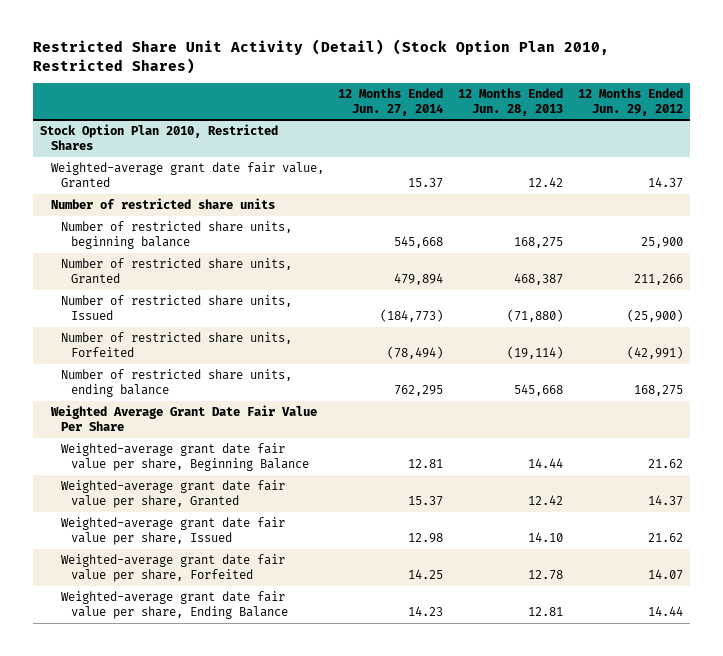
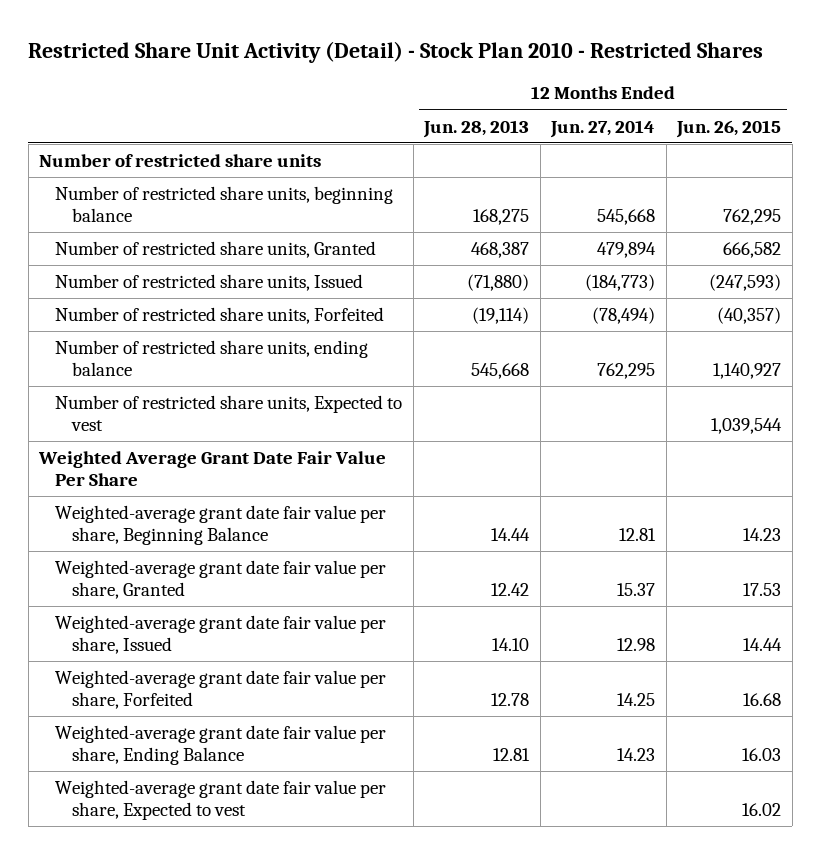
- Restricted Share Unit Activity (Detail) (Stock Option Plan 2010, Restricted Shares)
+ Restricted Share Unit Activity (Detail) - Stock Plan 2010 - Restricted Shares
- | 12 Months Ended Jun. 27, 2014 | 12 Months Ended Jun. 28, 2013 | 12 Months Ended Jun. 29, 2012
+ | 12 Months Ended Jun. 28, 2013 | 12 Months Ended Jun. 27, 2014 | 12 Months Ended Jun. 26, 2015
- Stock Option Plan 2010, Restricted Shares
- Weighted-average grant date fair value, Granted | 15.37 | 12.42 | 14.37
+ Number of restricted share units, Expected to vest | | | 1,039,544
+ Weighted-average grant date fair value per share, Expected to vest | | | 16.02

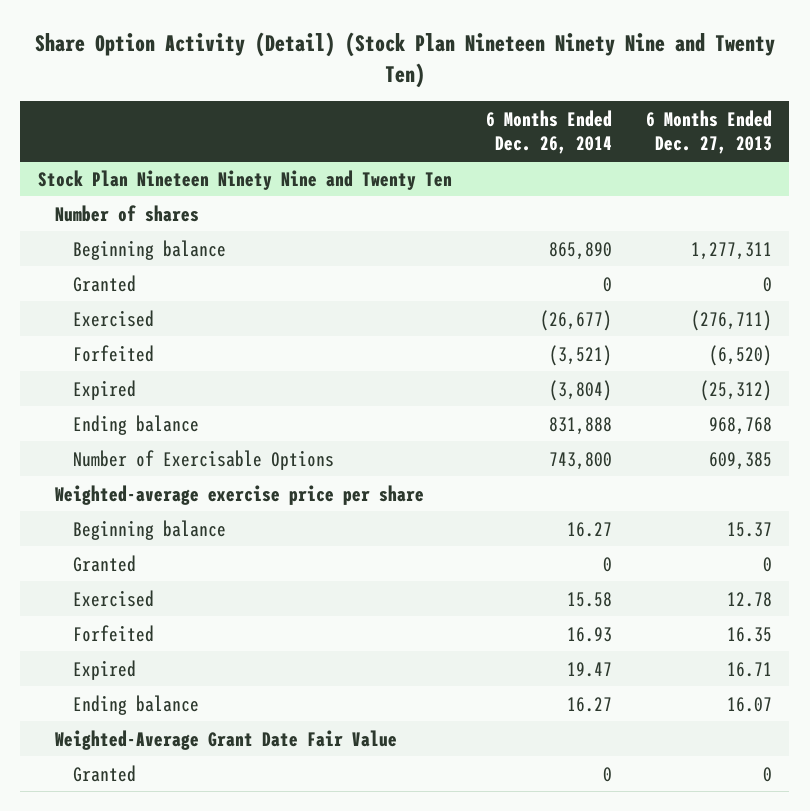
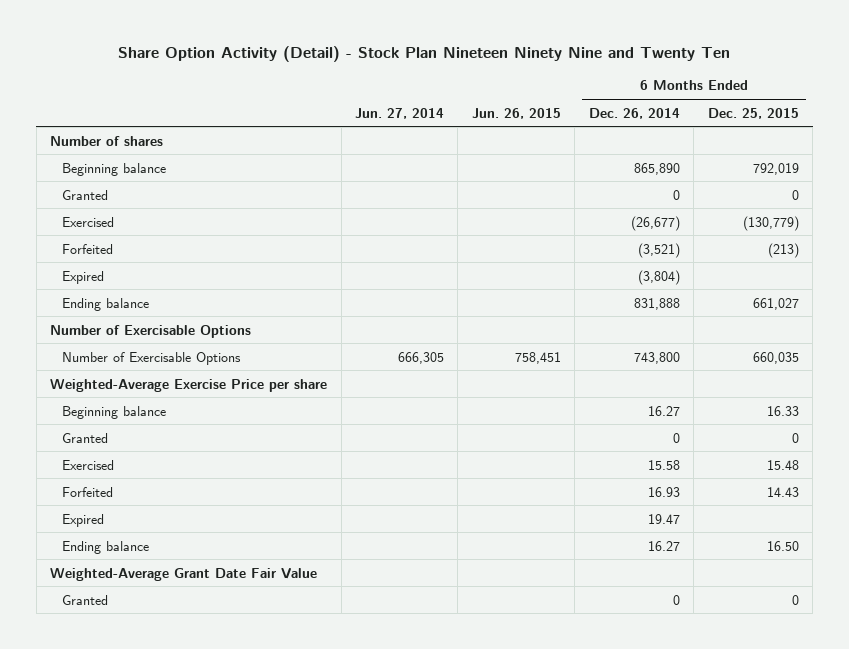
- Share Option Activity (Detail) (Stock Plan Nineteen Ninety Nine and Twenty Ten)
+ Share Option Activity (Detail) - Stock Plan Nineteen Ninety Nine and Twenty Ten
- | 6 Months Ended Dec. 26, 2014 | 6 Months Ended Dec. 27, 2013
+ | Jun. 27, 2014 | Jun. 26, 2015 | 6 Months Ended Dec. 26, 2014 | 6 Months Ended Dec. 25, 2015
- Stock Plan Nineteen Ninety Nine and Twenty Ten
+ Number of Exercisable Options
- Weighted-average exercise price per share
+ Weighted-Average Exercise Price per share

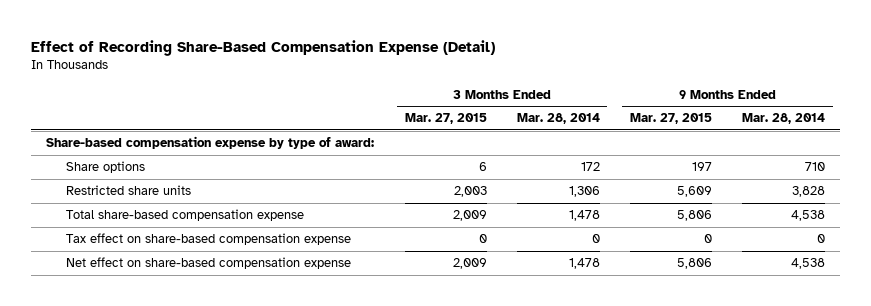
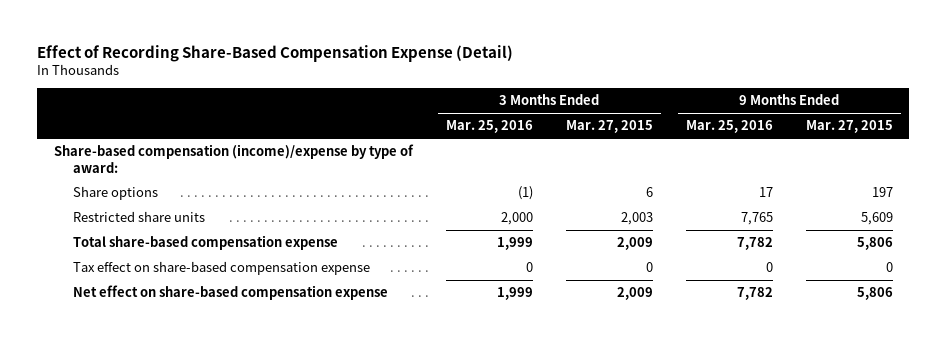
- | 3 Months Ended Mar. 27, 2015 | 3 Months Ended Mar. 28, 2014 | 9 Months Ended Mar. 27, 2015 | 9 Months Ended Mar. 28, 2014
+ | 3 Months Ended Mar. 25, 2016 | 3 Months Ended Mar. 27, 2015 | 9 Months Ended Mar. 25, 2016 | 9 Months Ended Mar. 27, 2015
- Share-based compensation expense by type of award:
+ Share-based compensation (income)/expense by type of award:

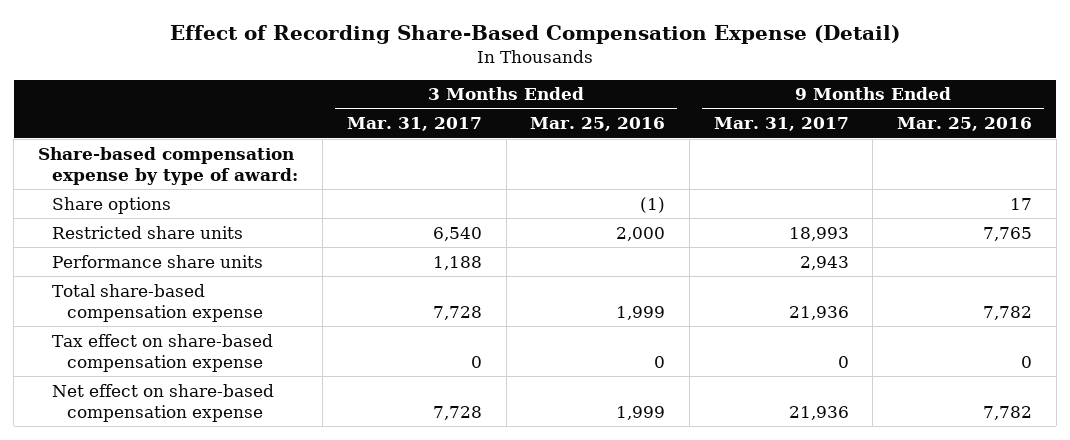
- | 3 Months Ended Mar. 25, 2016 | 3 Months Ended Mar. 27, 2015 | 9 Months Ended Mar. 25, 2016 | 9 Months Ended Mar. 27, 2015
+ | 3 Months Ended Mar. 31, 2017 | 3 Months Ended Mar. 25, 2016 | 9 Months Ended Mar. 31, 2017 | 9 Months Ended Mar. 25, 2016
- Share-based compensation (income)/expense by type of award:
+ Share-based compensation expense by type of award:
+ Performance share units | 1,188 | | 2,943 |

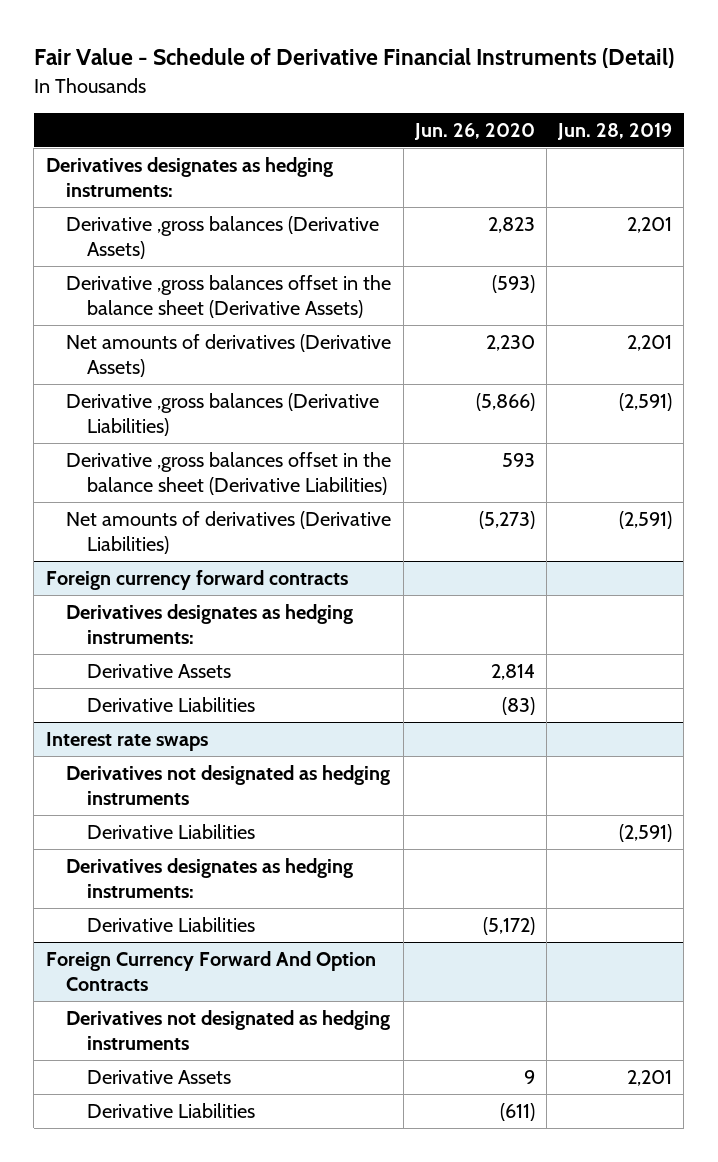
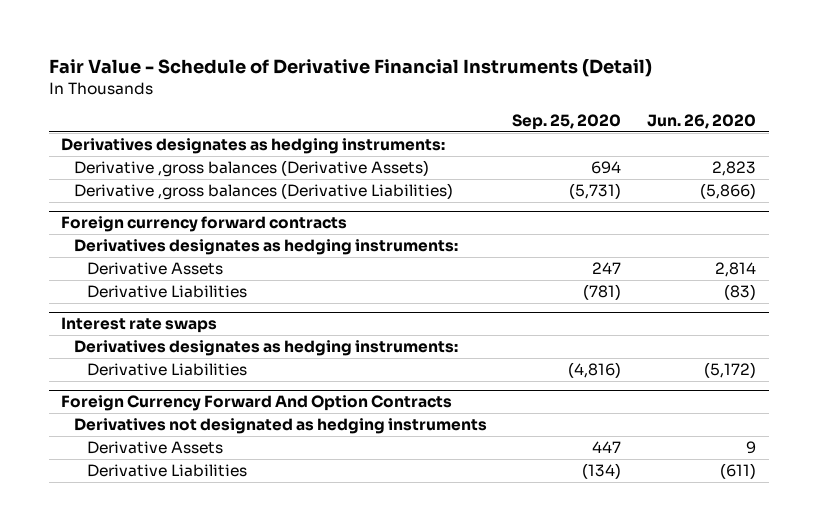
- | Jun. 26, 2020 | Jun. 28, 2019
+ | Sep. 25, 2020 | Jun. 26, 2020
- Derivative ,gross balances offset in the balance sheet (Derivative Assets) | (593) |
- Net amounts of derivatives (Derivative Assets) | 2,230 | 2,201
- Derivative ,gross balances offset in the balance sheet (Derivative Liabilities) | 593 |
- Net amounts of derivatives (Derivative Liabilities) | (5,273) | (2,591)
@ Interest rate swaps
- Derivatives not designated as hedging instruments
- Derivative Liabilities | | (2,591)

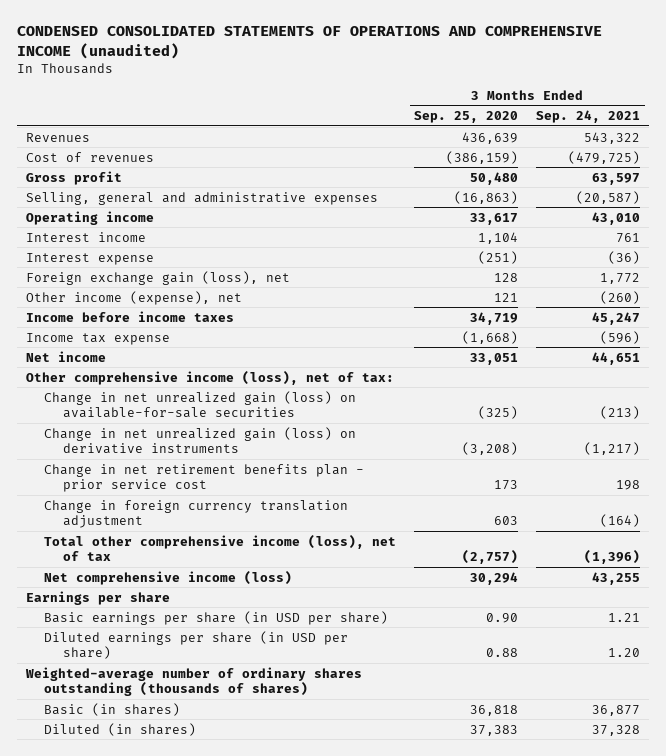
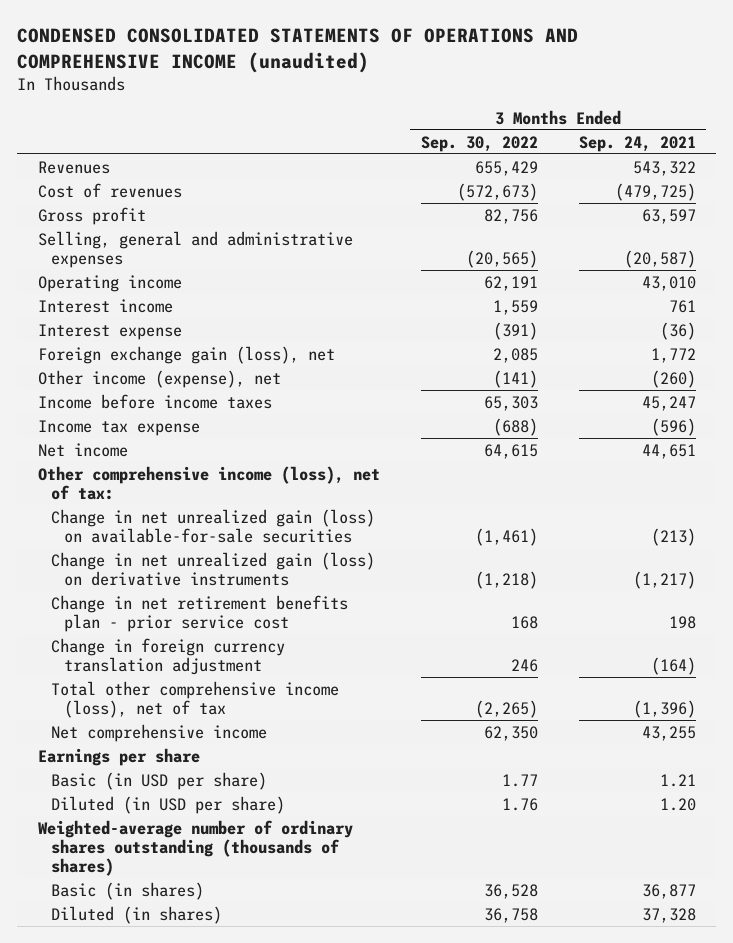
- | 3 Months Ended Sep. 25, 2020 | 3 Months Ended Sep. 24, 2021
+ | 3 Months Ended Sep. 30, 2022 | 3 Months Ended Sep. 24, 2021
- Net comprehensive income (loss) | 30,294 | 43,255
+ Net comprehensive income | 62,350 | 43,255
- Basic earnings per share (in USD per share) | 0.90 | 1.21
- Diluted earnings per share (in USD per share) | 0.88 | 1.20
+ Basic (in USD per share) | 1.77 | 1.21
+ Diluted (in USD per share) | 1.76 | 1.20

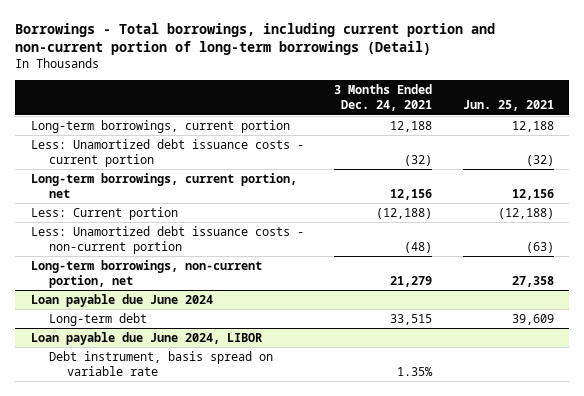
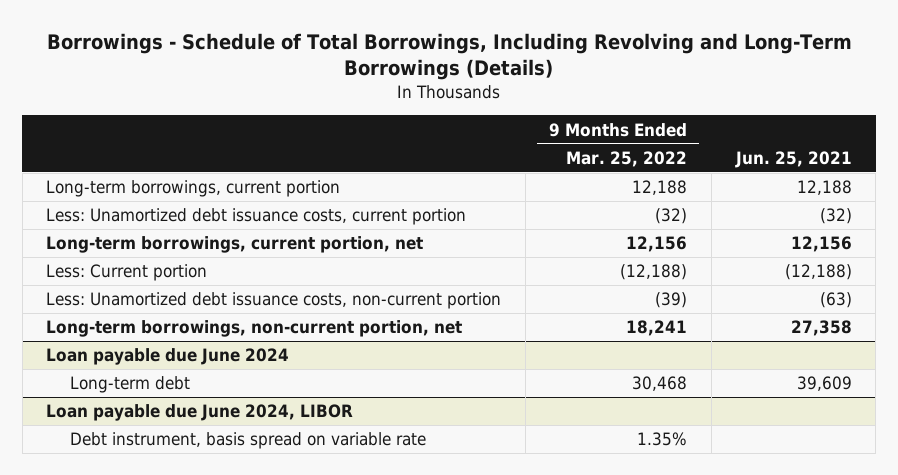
- Borrowings - Total borrowings, including current portion and non-current portion of long-term borrowings (Detail)
+ Borrowings - Schedule of Total Borrowings, Including Revolving and Long-Term Borrowings (Details)
- | 3 Months Ended Dec. 24, 2021 | Jun. 25, 2021
+ | 9 Months Ended Mar. 25, 2022 | Jun. 25, 2021
- Less: Unamortized debt issuance costs - current portion | (32) | (32)
+ Less: Unamortized debt issuance costs, current portion | (32) | (32)
- Less: Unamortized debt issuance costs - non-current portion | (48) | (63)
+ Less: Unamortized debt issuance costs, non-current portion | (39) | (63)

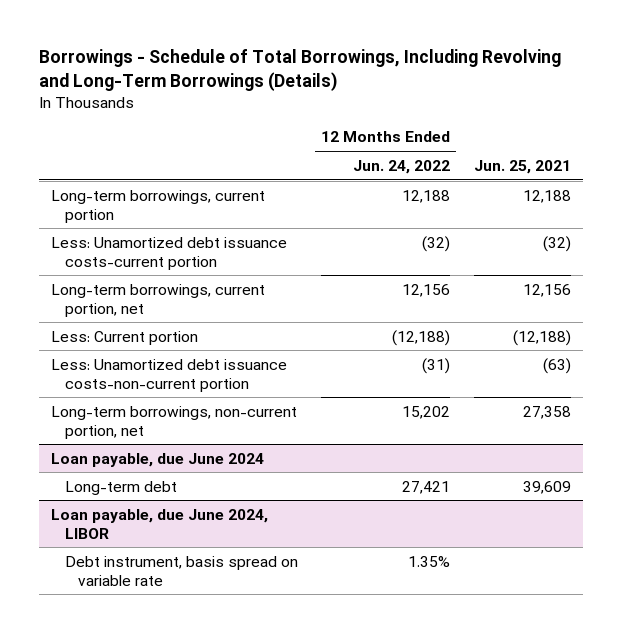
- | 9 Months Ended Mar. 25, 2022 | Jun. 25, 2021
+ | 12 Months Ended Jun. 24, 2022 | Jun. 25, 2021
- Less: Unamortized debt issuance costs, current portion | (32) | (32)
+ Less: Unamortized debt issuance costs-current portion | (32) | (32)
- Less: Unamortized debt issuance costs, non-current portion | (39) | (63)
+ Less: Unamortized debt issuance costs-non-current portion | (31) | (63)
- Loan payable due June 2024
+ Loan payable, due June 2024
- Loan payable due June 2024, LIBOR
+ Loan payable, due June 2024, LIBOR

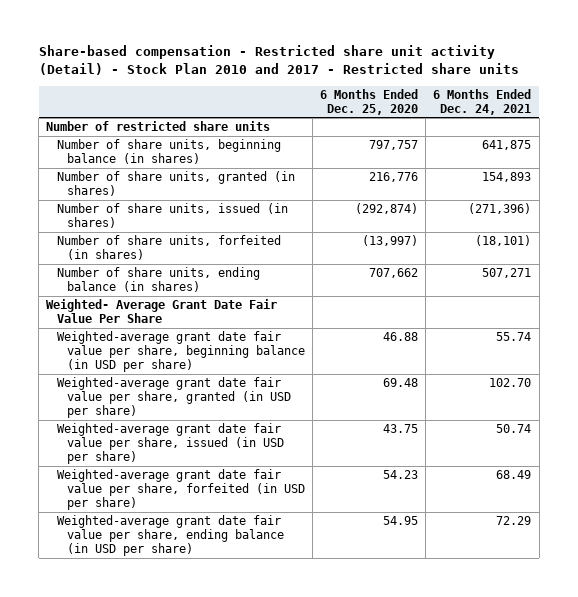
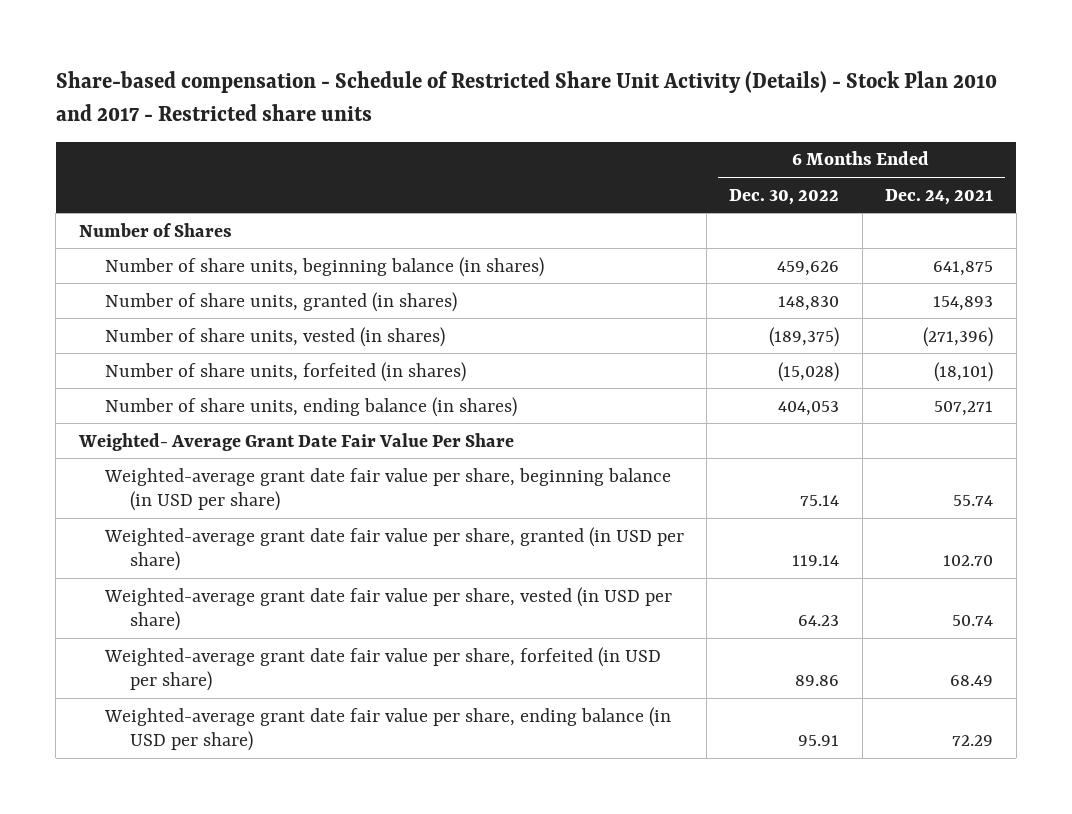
- Share-based compensation - Restricted share unit activity (Detail) - Stock Plan 2010 and 2017 - Restricted share units
+ Share-based compensation - Schedule of Restricted Share Unit Activity (Details) - Stock Plan 2010 and 2017 - Restricted share units
- | 6 Months Ended Dec. 25, 2020 | 6 Months Ended Dec. 24, 2021
+ | 6 Months Ended Dec. 30, 2022 | 6 Months Ended Dec. 24, 2021
- Number of restricted share units
+ Number of Shares
- Number of share units, issued (in shares) | (292,874) | (271,396)
+ Number of share units, vested (in shares) | (189,375) | (271,396)
- Weighted-average grant date fair value per share, issued (in USD per share) | 43.75 | 50.74
+ Weighted-average grant date fair value per share, vested (in USD per share) | 64.23 | 50.74

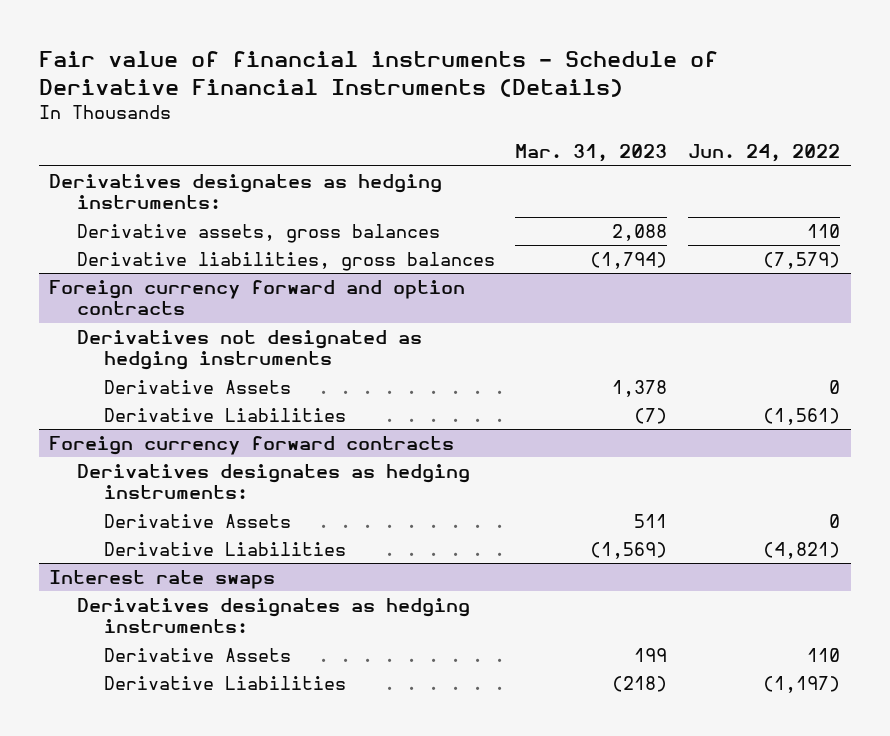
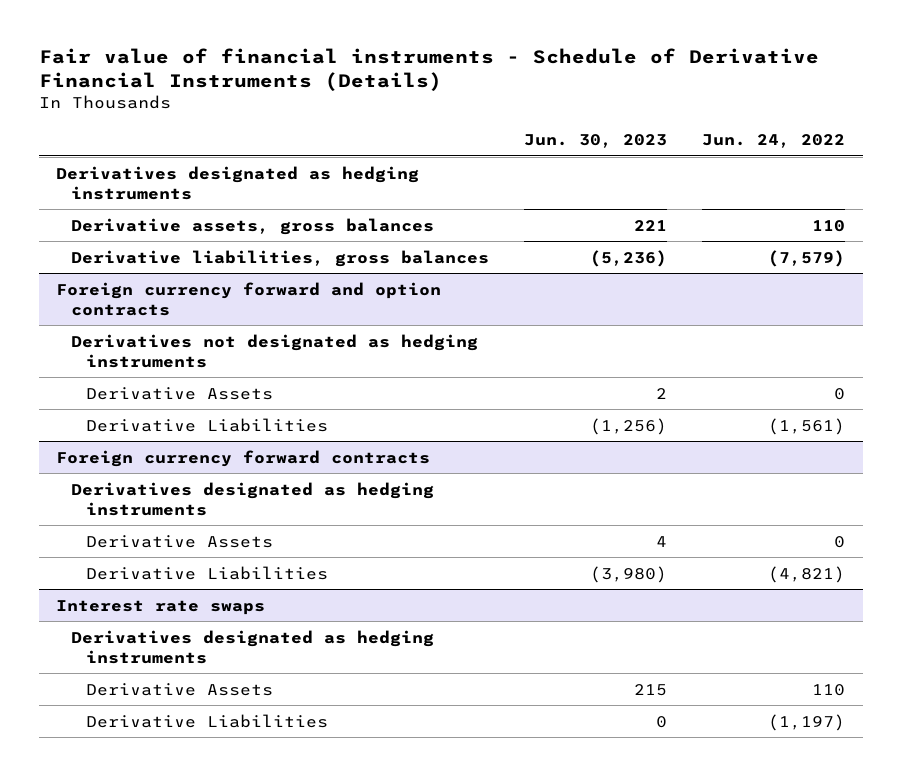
- | Mar. 31, 2023 | Jun. 24, 2022
+ | Jun. 30, 2023 | Jun. 24, 2022
- Derivatives designates as hedging instruments:
+ Derivatives designated as hedging instruments
@ Foreign currency forward contracts
- Derivatives designates as hedging instruments:
+ Derivatives designated as hedging instruments
@ Interest rate swaps
- Derivatives designates as hedging instruments:
+ Derivatives designated as hedging instruments

